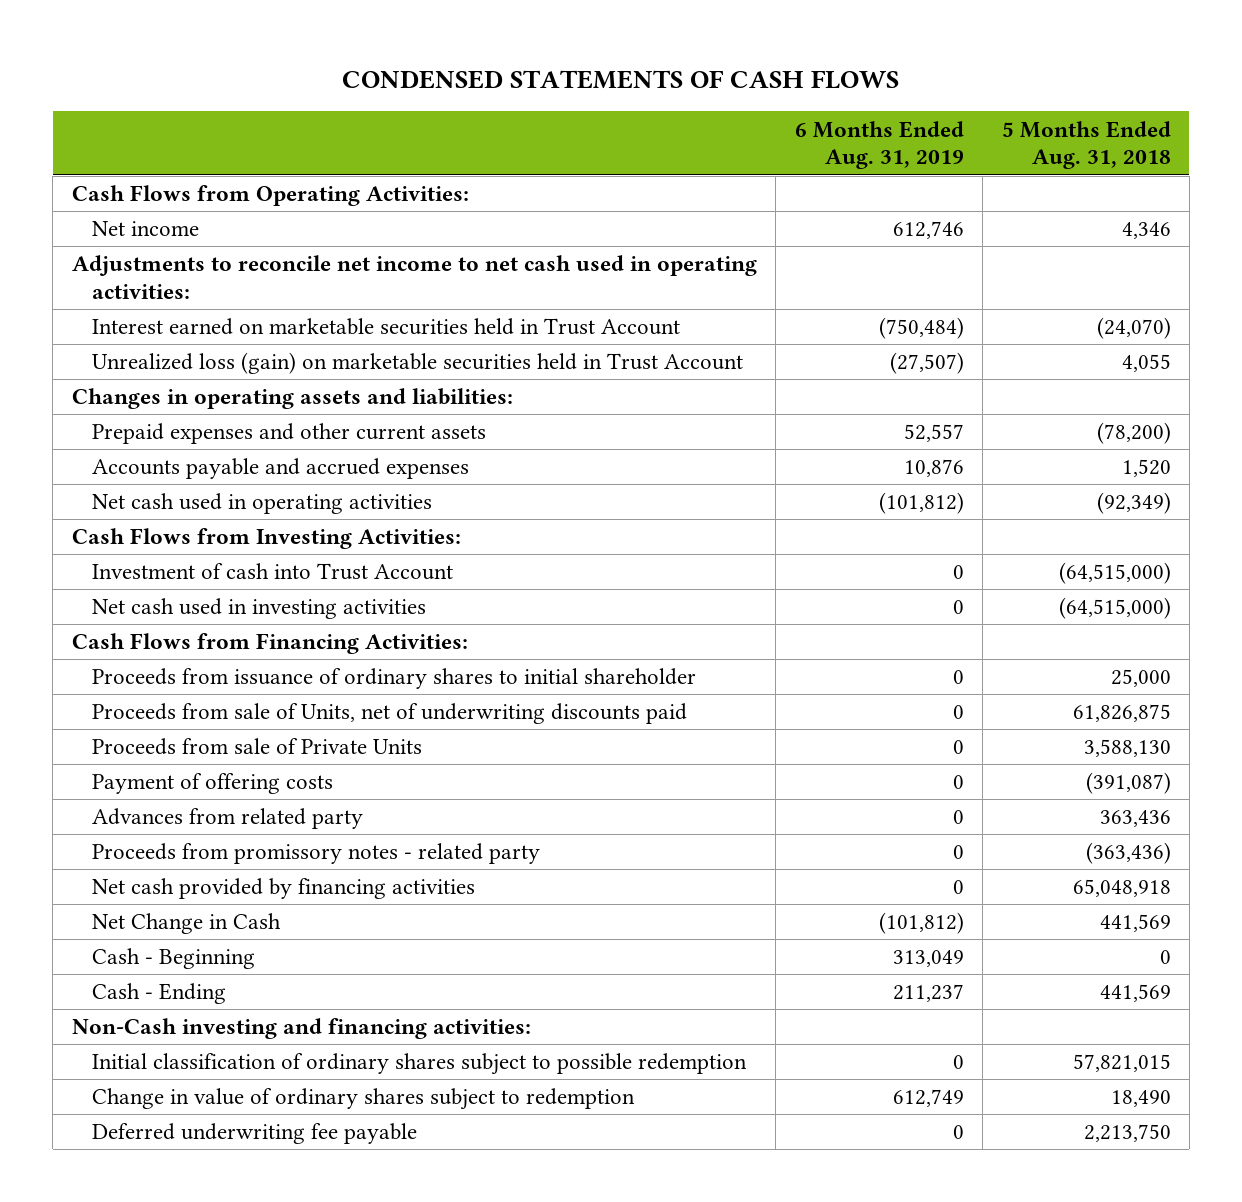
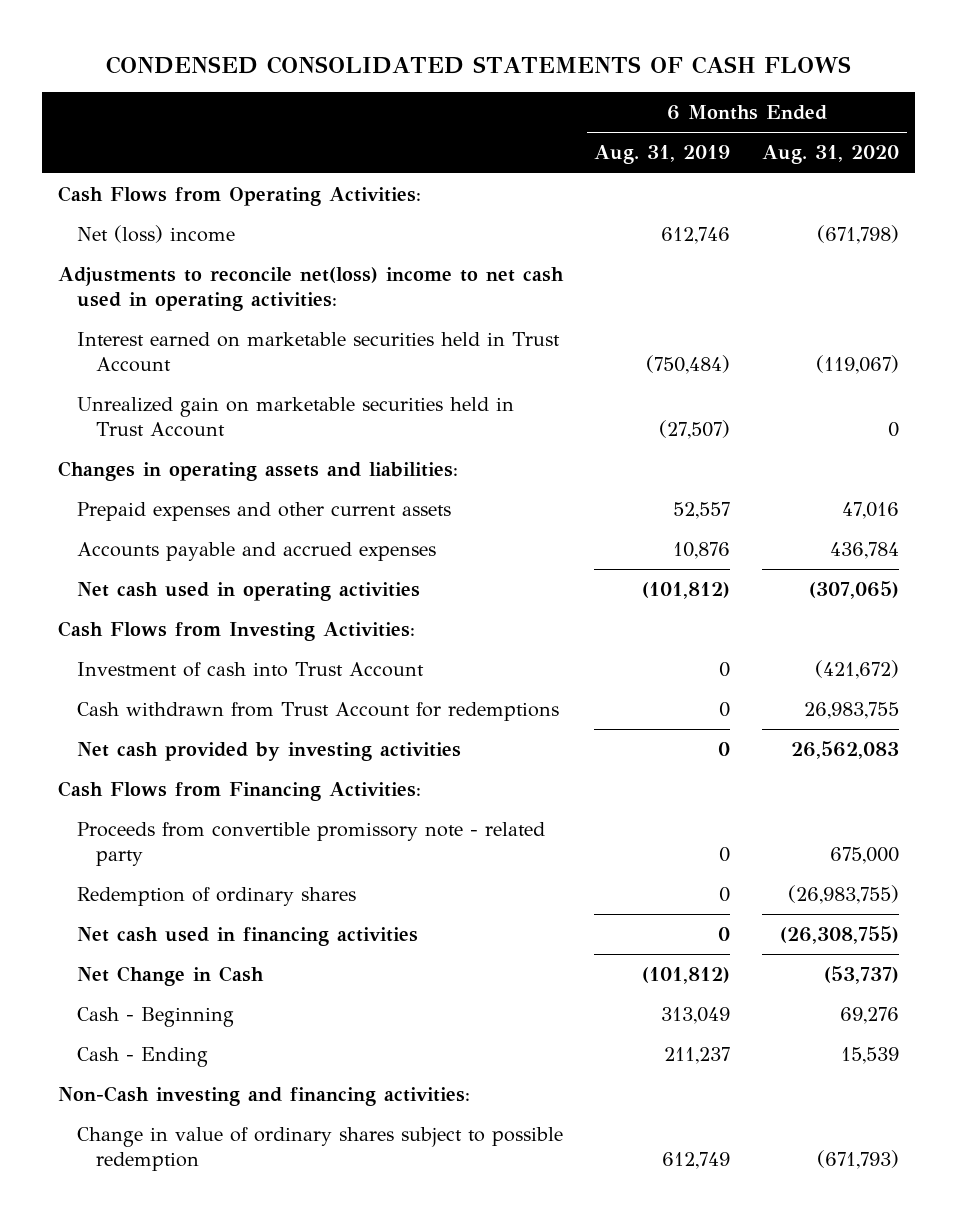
- CONDENSED STATEMENTS OF CASH FLOWS
+ CONDENSED CONSOLIDATED STATEMENTS OF CASH FLOWS
- | 6 Months Ended Aug. 31, 2019 | 5 Months Ended Aug. 31, 2018
+ | 6 Months Ended Aug. 31, 2019 | 6 Months Ended Aug. 31, 2020
- Net income | 612,746 | 4,346
- Adjustments to reconcile net income to net cash used in operating activities:
+ Net (loss) income | 612,746 | (671,798)
+ Adjustments to reconcile net(loss) income to net cash used in operating activities:
- Unrealized loss (gain) on marketable securities held in Trust Account | (27,507) | 4,055
+ Unrealized gain on marketable securities held in Trust Account | (27,507) | 0
- Net cash used in investing activities | 0 | (64,515,000)
+ Cash withdrawn from Trust Account for redemptions | 0 | 26,983,755
+ Net cash provided by investing activities | 0 | 26,562,083
- Proceeds from issuance of ordinary shares to initial shareholder | 0 | 25,000
- Proceeds from sale of Units, net of underwriting discounts paid | 0 | 61,826,875
- Proceeds from sale of Private Units | 0 | 3,588,130
- Payment of offering costs | 0 | (391,087)
- Advances from related party | 0 | 363,436
- Proceeds from promissory notes - related party | 0 | (363,436)
- Net cash provided by financing activities | 0 | 65,048,918
+ Proceeds from convertible promissory note - related party | 0 | 675,000
+ Redemption of ordinary shares | 0 | (26,983,755)
+ Net cash used in financing activities | 0 | (26,308,755)
- Initial classification of ordinary shares subject to possible redemption | 0 | 57,821,015
- Change in value of ordinary shares subject to redemption | 612,749 | 18,490
- Deferred underwriting fee payable | 0 | 2,213,750
+ Change in value of ordinary shares subject to possible redemption | 612,749 | (671,793)

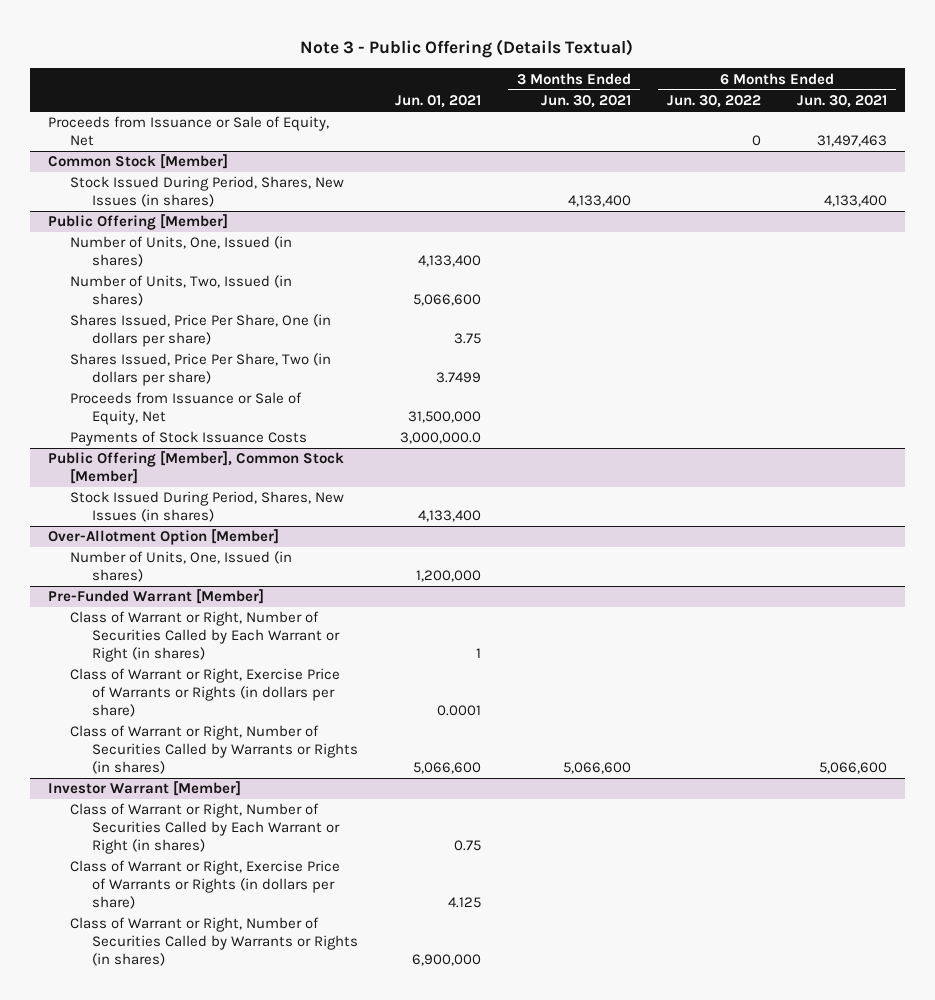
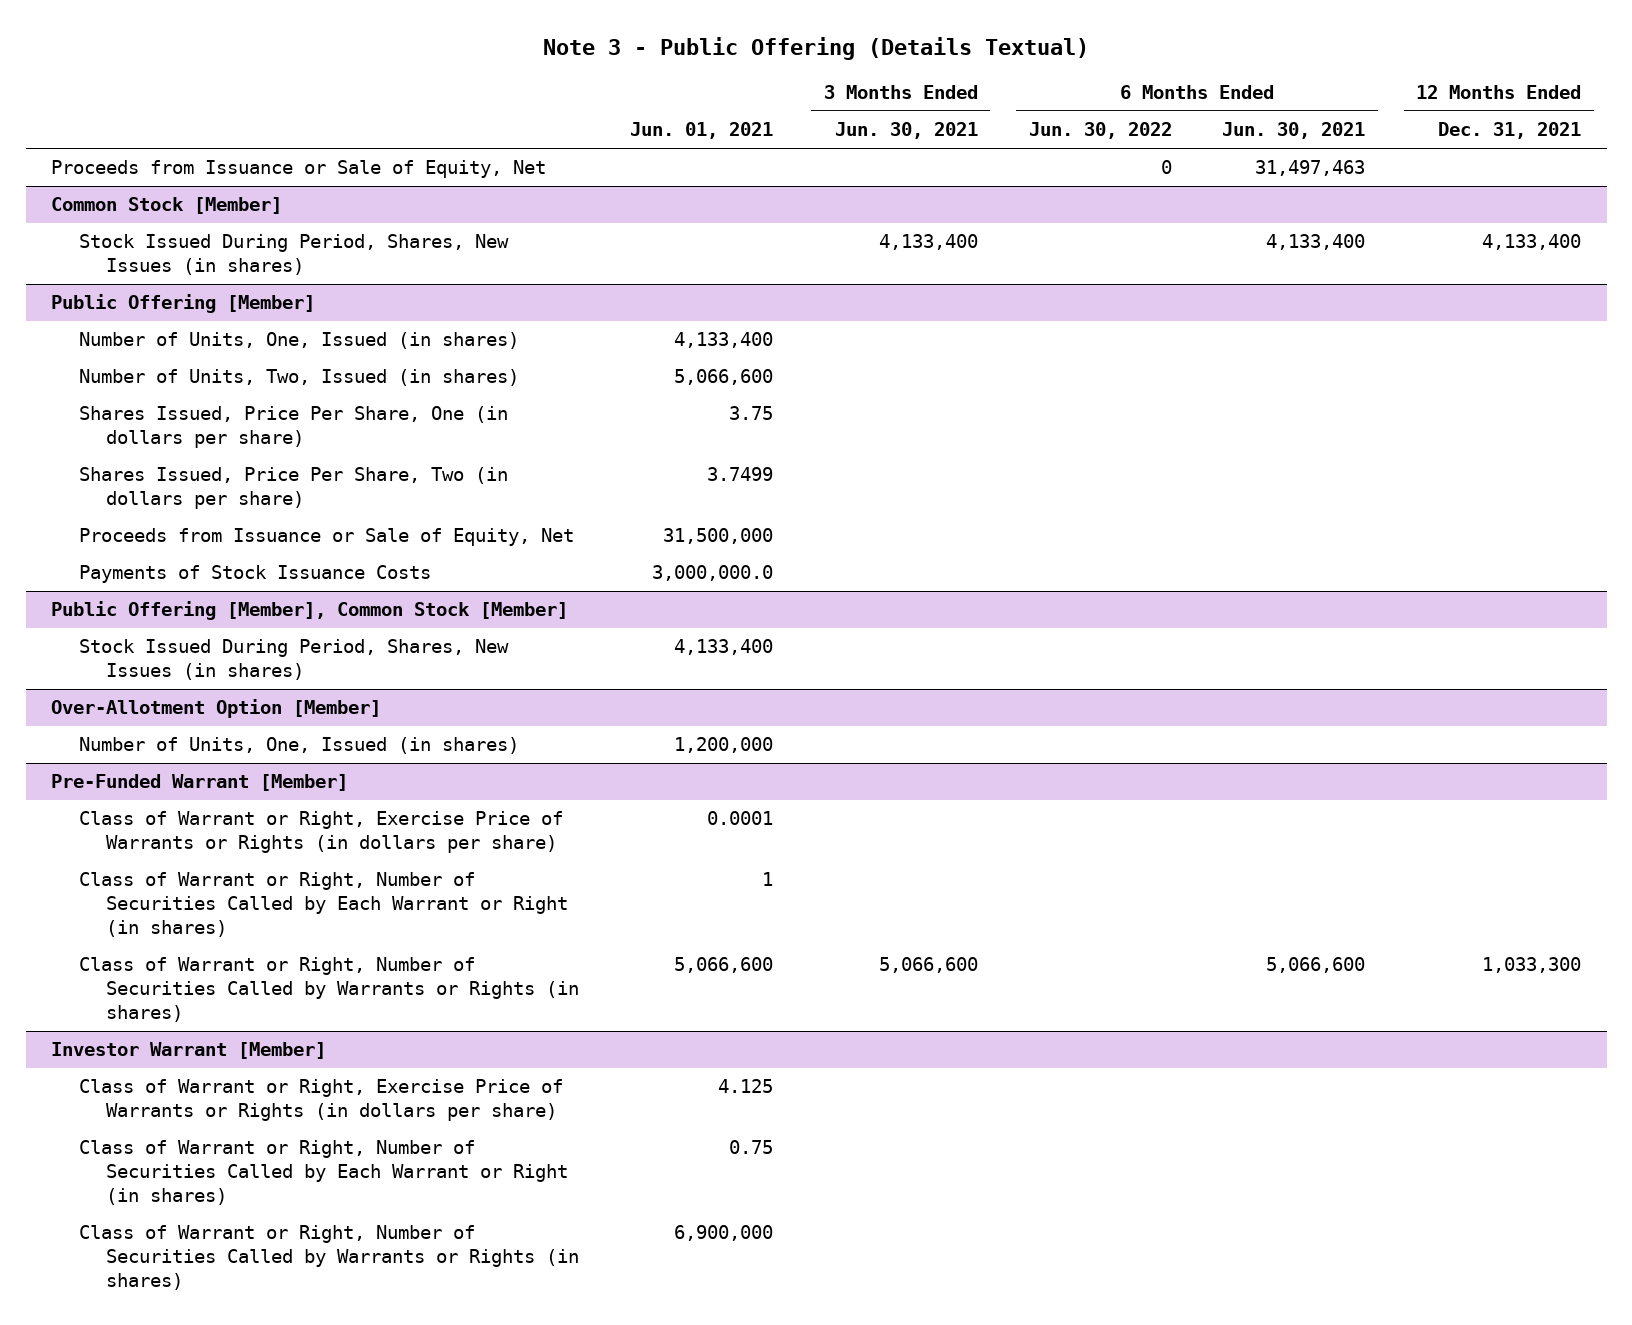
- | Jun. 01, 2021 | 3 Months Ended Jun. 30, 2021 | 6 Months Ended Jun. 30, 2022 | 6 Months Ended Jun. 30, 2021
+ | Jun. 01, 2021 | 3 Months Ended Jun. 30, 2021 | 6 Months Ended Jun. 30, 2022 | 6 Months Ended Jun. 30, 2021 | 12 Months Ended Dec. 31, 2021
@ Pre-Funded Warrant [Member]
moved down: Class of Warrant or Right, Number of Securities Called by Each Warrant or Right (in shares) | 1 | | | |
@ Investor Warrant [Member]
moved down: Class of Warrant or Right, Number of Securities Called by Each Warrant or Right (in shares) | 0.75 | | | |

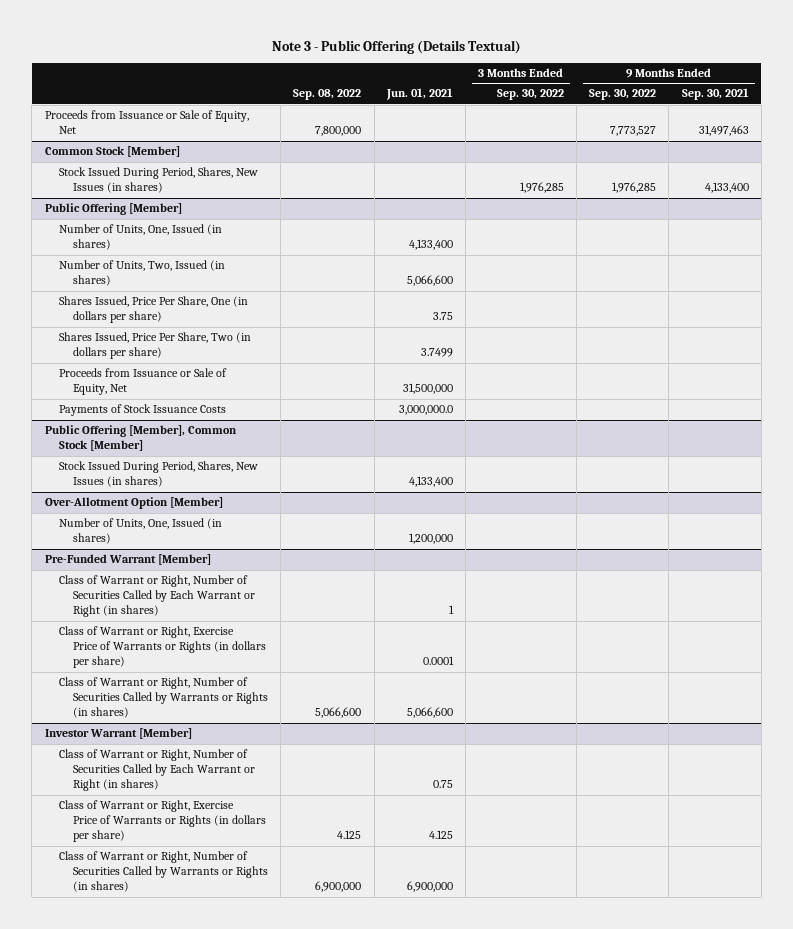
- | Jun. 01, 2021 | 3 Months Ended Jun. 30, 2021 | 6 Months Ended Jun. 30, 2022 | 6 Months Ended Jun. 30, 2021 | 12 Months Ended Dec. 31, 2021
+ | Sep. 08, 2022 | Jun. 01, 2021 | 3 Months Ended Sep. 30, 2022 | 9 Months Ended Sep. 30, 2022 | 9 Months Ended Sep. 30, 2021
@ Pre-Funded Warrant [Member]
moved down: Class of Warrant or Right, Exercise Price of Warrants or Rights (in dollars per share) | | 0.0001 | | |
@ Investor Warrant [Member]
moved down: Class of Warrant or Right, Exercise Price of Warrants or Rights (in dollars per share) | 4.125 | 4.125 | | |

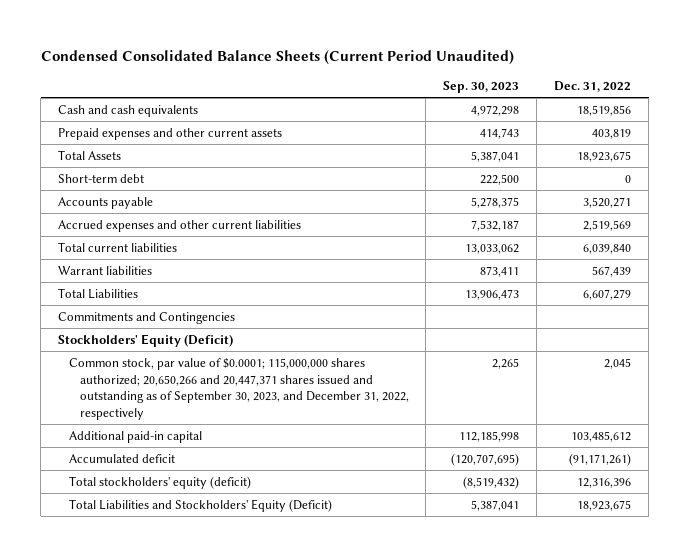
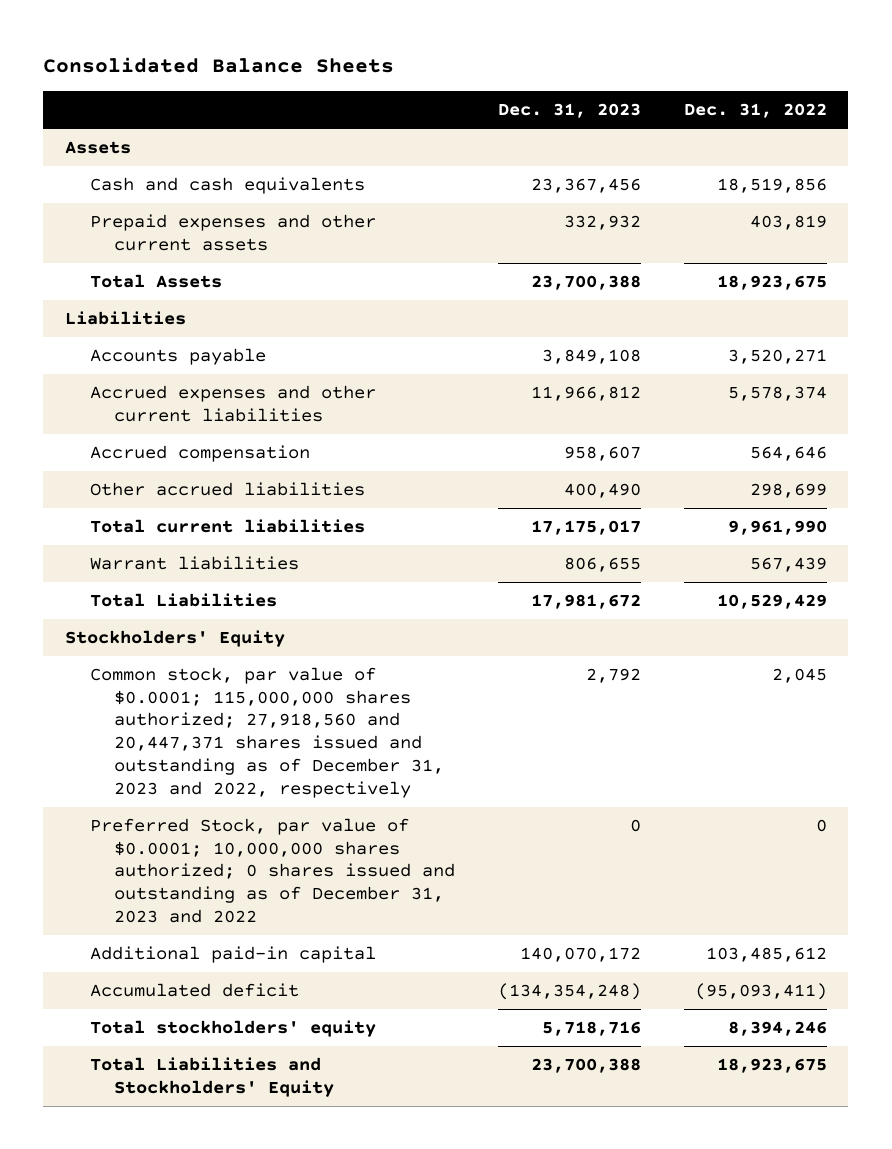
- Condensed Consolidated Balance Sheets (Current Period Unaudited)
+ Consolidated Balance Sheets
- | Sep. 30, 2023 | Dec. 31, 2022
+ | Dec. 31, 2023 | Dec. 31, 2022
+ Assets
- Short-term debt | 222,500 | 0
+ Liabilities
- Accrued expenses and other current liabilities | 7,532,187 | 2,519,569
- Total current liabilities | 13,033,062 | 6,039,840
+ Accrued expenses and other current liabilities | 11,966,812 | 5,578,374
+ Accrued compensation | 958,607 | 564,646
+ Other accrued liabilities | 400,490 | 298,699
+ Total current liabilities | 17,175,017 | 9,961,990
- Total Liabilities | 13,906,473 | 6,607,279
- Commitments and Contingencies
- Stockholders' Equity (Deficit)
- Common stock, par value of $0.0001; 115,000,000 shares authorized; 20,650,266 and 20,447,371 shares issued and outstanding as of September 30, 2023, and December 31, 2022, respectively | 2,265 | 2,045
+ Total Liabilities | 17,981,672 | 10,529,429
+ Stockholders' Equity
+ Common stock, par value of $0.0001; 115,000,000 shares authorized; 27,918,560 and 20,447,371 shares issued and outstanding as of December 31, 2023 and 2022, respectively | 2,792 | 2,045
+ Preferred Stock, par value of $0.0001; 10,000,000 shares authorized; 0 shares issued and outstanding as of December 31, 2023 and 2022 | 0 | 0
- Accumulated deficit | (120,707,695) | (91,171,261)
- Total stockholders' equity (deficit) | (8,519,432) | 12,316,396
- Total Liabilities and Stockholders' Equity (Deficit) | 5,387,041 | 18,923,675
+ Accumulated deficit | (134,354,248) | (95,093,411)
+ Total stockholders' equity | 5,718,716 | 8,394,246
+ Total Liabilities and Stockholders' Equity | 23,700,388 | 18,923,675

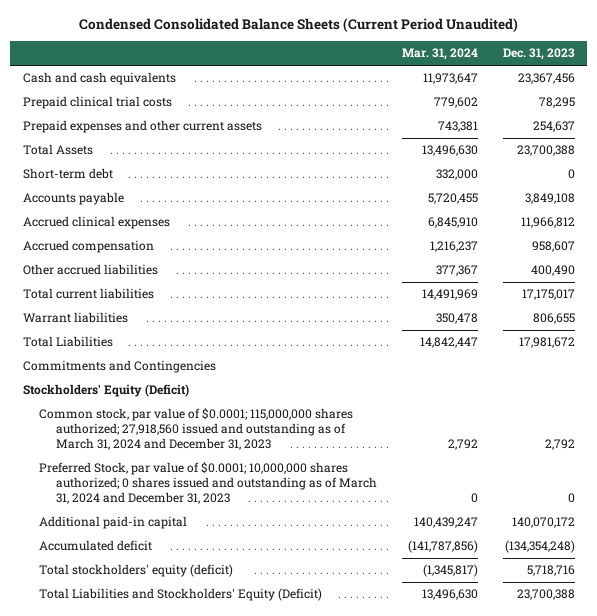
- Consolidated Balance Sheets
+ Condensed Consolidated Balance Sheets (Current Period Unaudited)
- | Dec. 31, 2023 | Dec. 31, 2022
+ | Mar. 31, 2024 | Dec. 31, 2023
- Assets
- Prepaid expenses and other current assets | 332,932 | 403,819
+ Prepaid clinical trial costs | 779,602 | 78,295
+ Prepaid expenses and other current assets | 743,381 | 254,637
- Liabilities
+ Short-term debt | 332,000 | 0
- Accrued expenses and other current liabilities | 11,966,812 | 5,578,374
+ Accrued clinical expenses | 6,845,910 | 11,966,812
- Stockholders' Equity
- Common stock, par value of $0.0001; 115,000,000 shares authorized; 27,918,560 and 20,447,371 shares issued and outstanding as of December 31, 2023 and 2022, respectively | 2,792 | 2,045
- Preferred Stock, par value of $0.0001; 10,000,000 shares authorized; 0 shares issued and outstanding as of December 31, 2023 and 2022 | 0 | 0
+ Commitments and Contingencies
+ Stockholders' Equity (Deficit)
+ Common stock, par value of $0.0001; 115,000,000 shares authorized; 27,918,560 issued and outstanding as of March 31, 2024 and December 31, 2023 | 2,792 | 2,792
+ Preferred Stock, par value of $0.0001; 10,000,000 shares authorized; 0 shares issued and outstanding as of March 31, 2024 and December 31, 2023 | 0 | 0
- Total stockholders' equity | 5,718,716 | 8,394,246
- Total Liabilities and Stockholders' Equity | 23,700,388 | 18,923,675
+ Total stockholders' equity (deficit) | (1,345,817) | 5,718,716
+ Total Liabilities and Stockholders' Equity (Deficit) | 13,496,630 | 23,700,388

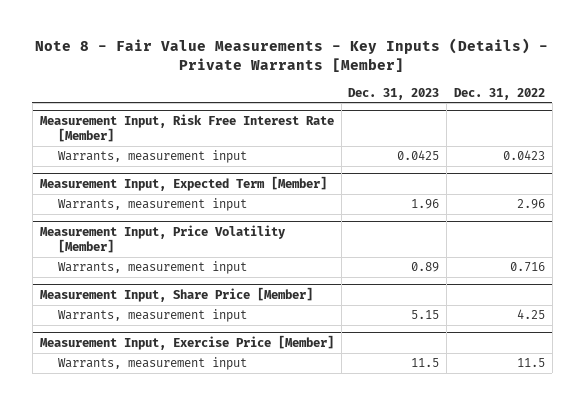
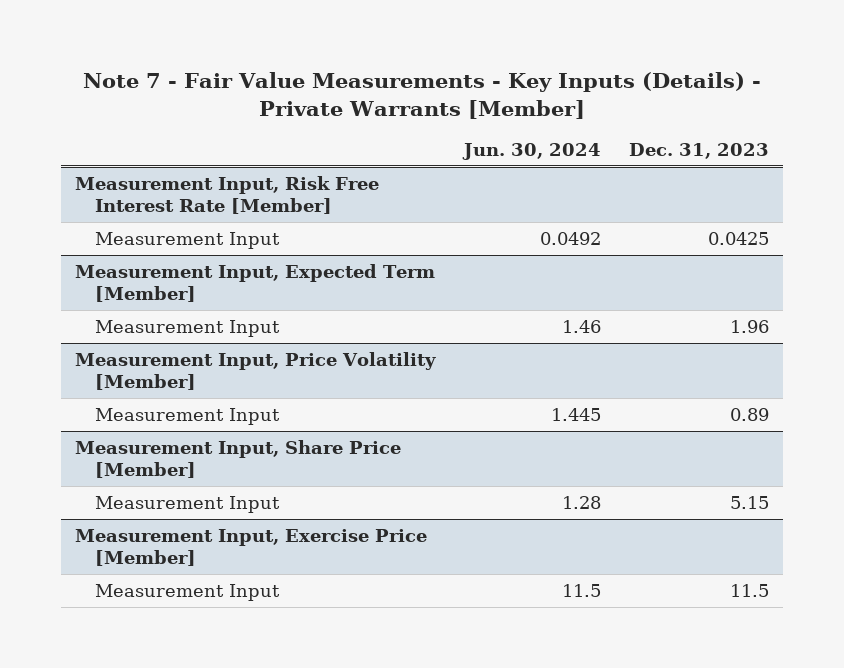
- Note 8 - Fair Value Measurements - Key Inputs (Details) - Private Warrants [Member]
+ Note 7 - Fair Value Measurements - Key Inputs (Details) - Private Warrants [Member]
- | Dec. 31, 2023 | Dec. 31, 2022
+ | Jun. 30, 2024 | Dec. 31, 2023
@ Measurement Input, Risk Free Interest Rate [Member]
- Warrants, measurement input | 0.0425 | 0.0423
+ Measurement Input | 0.0492 | 0.0425
@ Measurement Input, Expected Term [Member]
- Warrants, measurement input | 1.96 | 2.96
+ Measurement Input | 1.46 | 1.96
@ Measurement Input, Price Volatility [Member]
- Warrants, measurement input | 0.89 | 0.716
+ Measurement Input | 1.445 | 0.89
@ Measurement Input, Share Price [Member]
- Warrants, measurement input | 5.15 | 4.25
+ Measurement Input | 1.28 | 5.15
@ Measurement Input, Exercise Price [Member]
- Warrants, measurement input | 11.5 | 11.5
+ Measurement Input | 11.5 | 11.5

